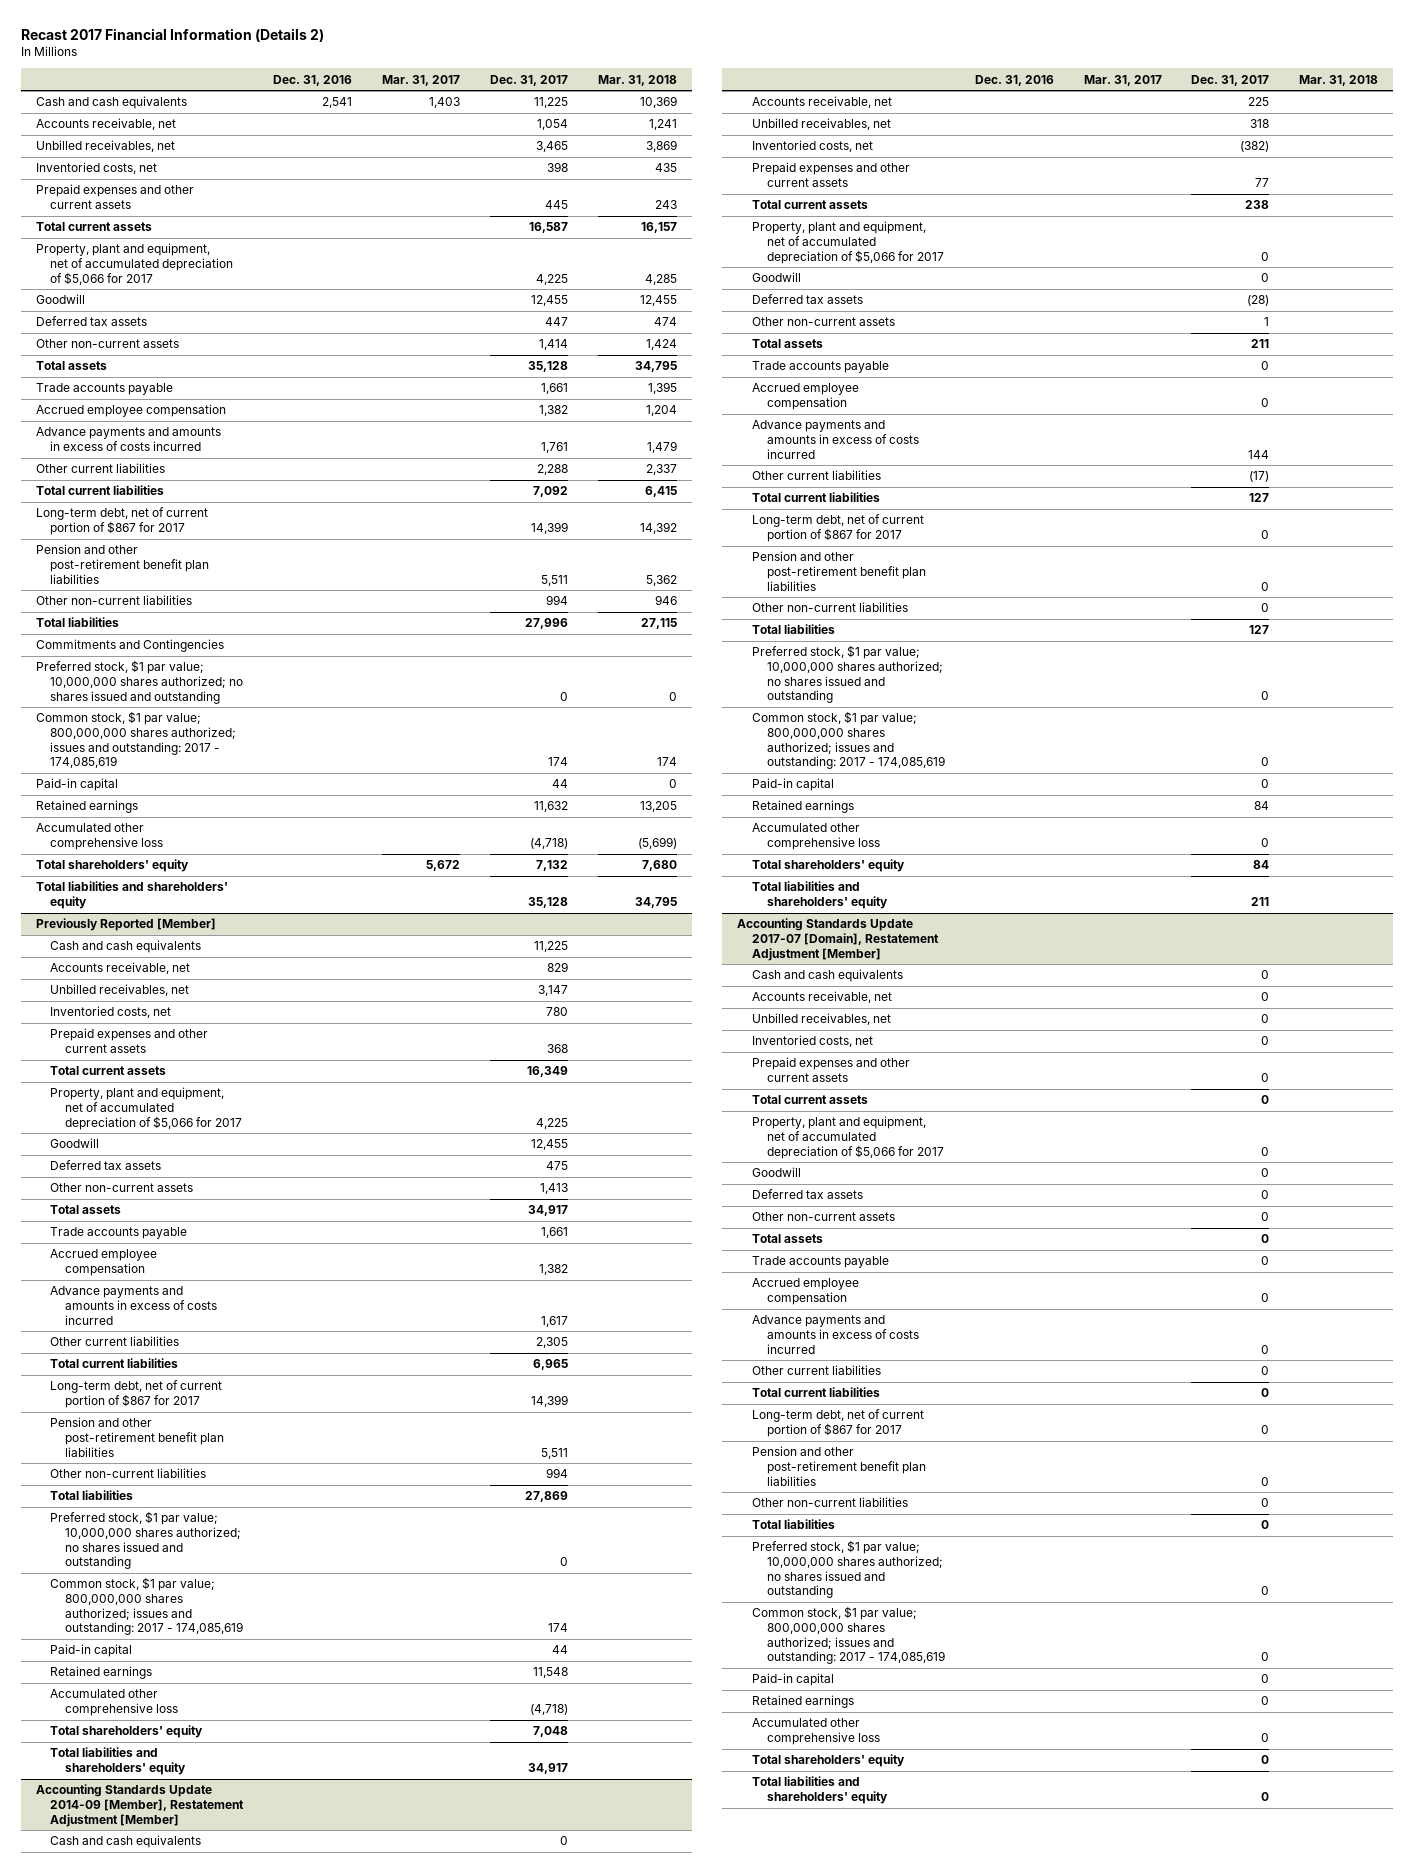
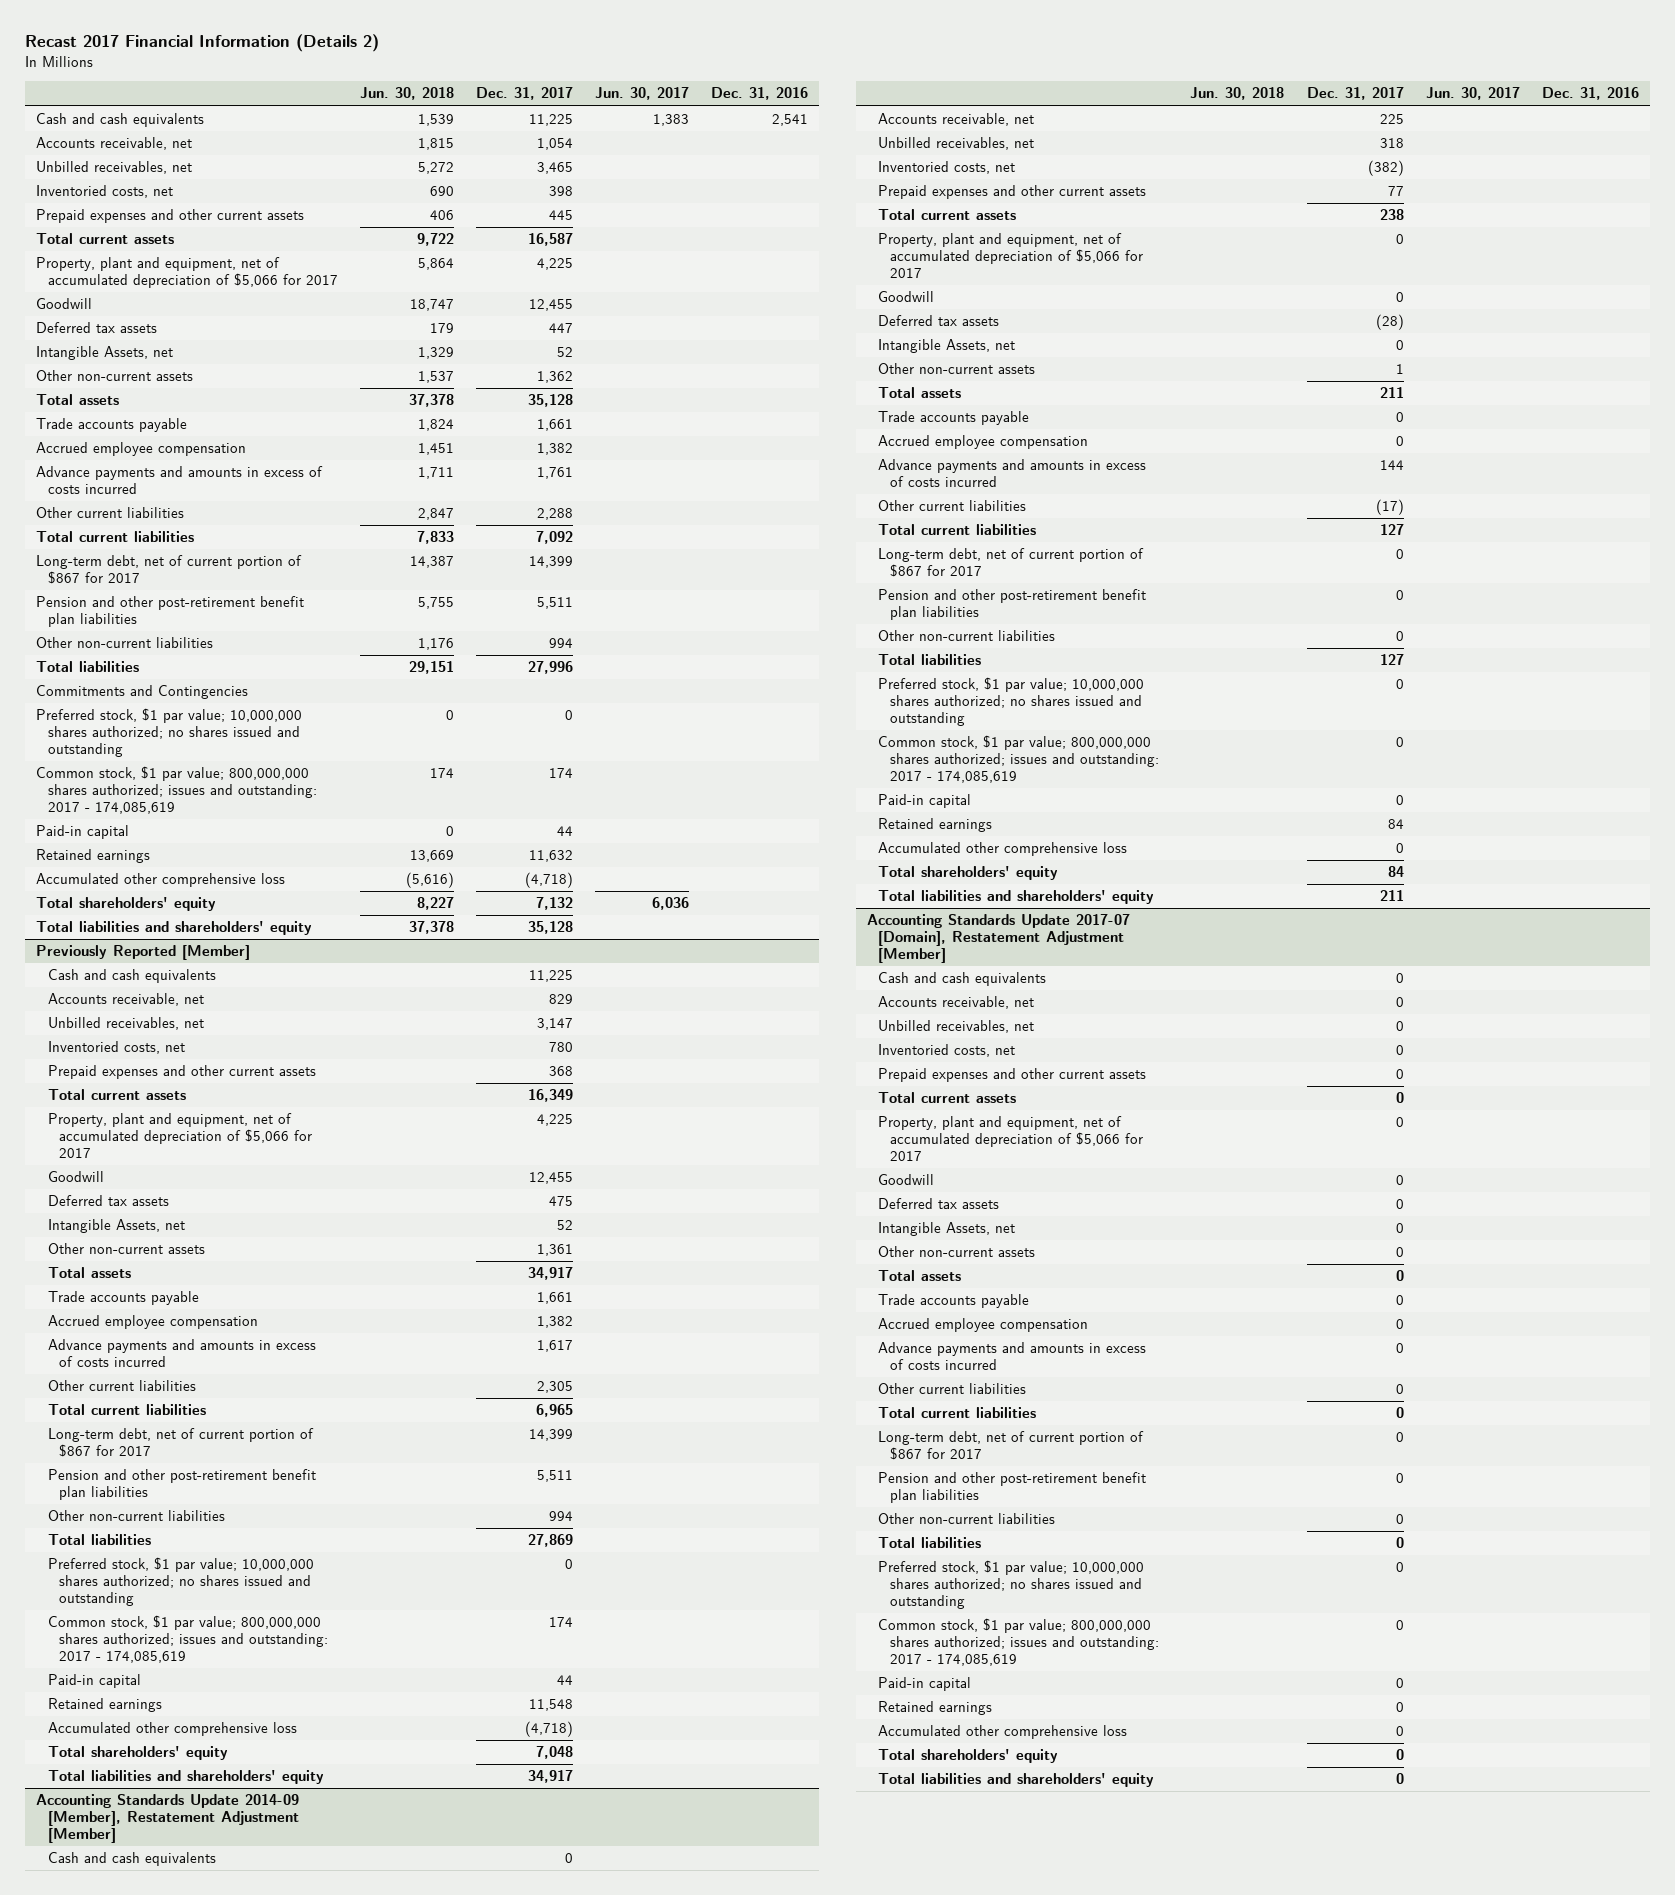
- | Dec. 31, 2016 | Mar. 31, 2017 | Dec. 31, 2017 | Mar. 31, 2018
+ | Jun. 30, 2018 | Dec. 31, 2017 | Jun. 30, 2017 | Dec. 31, 2016
- Other non-current assets | | | 1,414 | 1,424
+ Intangible Assets, net | 1,329 | 52 | |
+ Other non-current assets | 1,537 | 1,362 | |
@ Previously Reported [Member]
- Other non-current assets | | | 1,413 |
+ Intangible Assets, net | | 52 | |
+ Other non-current assets | | 1,361 | |
@ Accounting Standards Update 2014-09 [Member], Restatement Adjustment [Member]
+ Intangible Assets, net | | 0 | |
@ Accounting Standards Update 2017-07 [Domain], Restatement Adjustment [Member]
+ Intangible Assets, net | | 0 | |

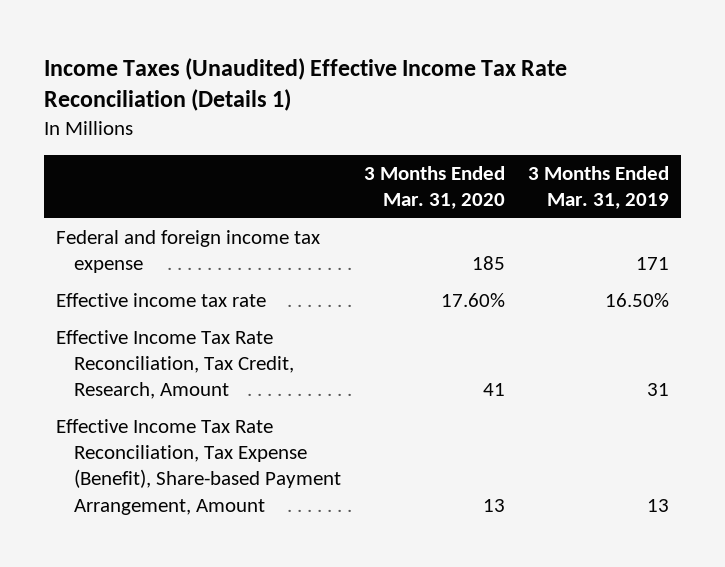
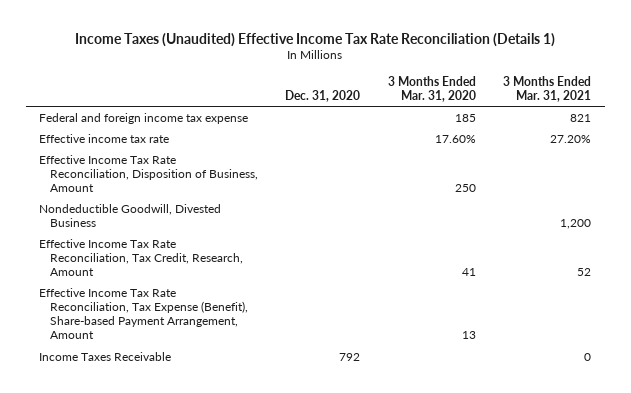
- | 3 Months Ended Mar. 31, 2020 | 3 Months Ended Mar. 31, 2019
+ | Dec. 31, 2020 | 3 Months Ended Mar. 31, 2020 | 3 Months Ended Mar. 31, 2021
+ Effective Income Tax Rate Reconciliation, Disposition of Business, Amount | | 250 |
+ Nondeductible Goodwill, Divested Business | | | 1,200
+ Income Taxes Receivable | 792 | | 0

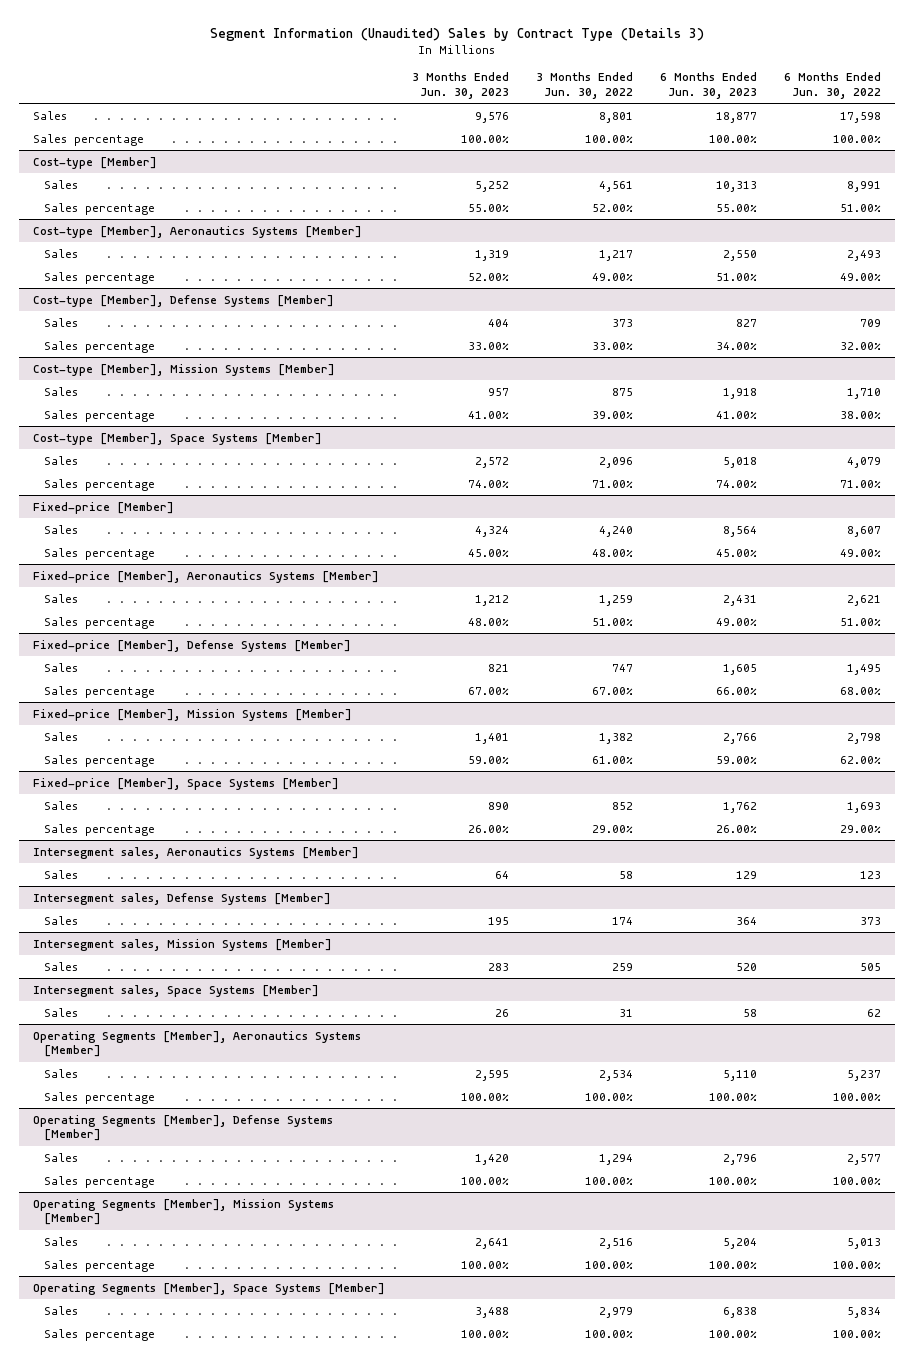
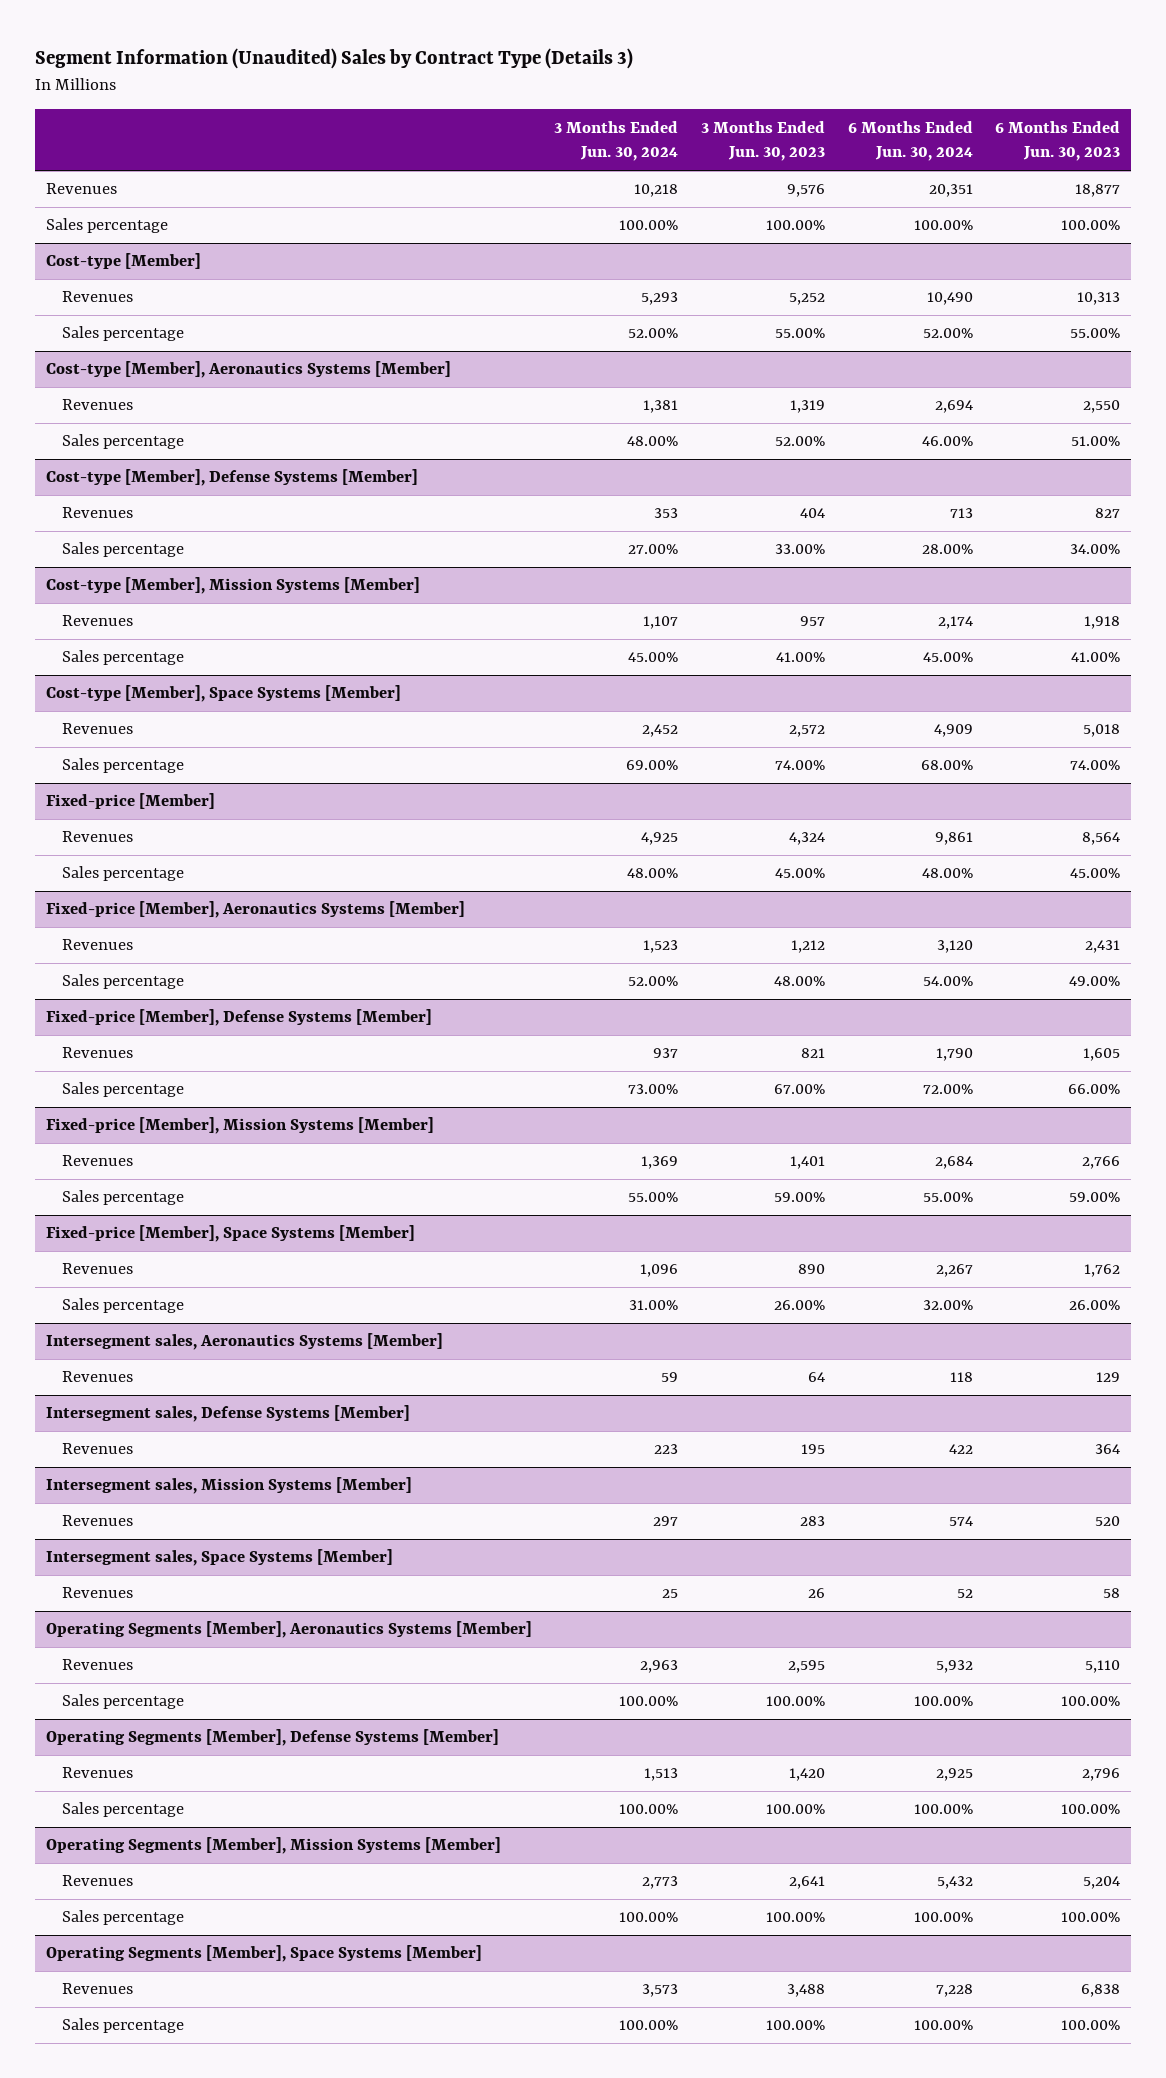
- | 3 Months Ended Jun. 30, 2023 | 3 Months Ended Jun. 30, 2022 | 6 Months Ended Jun. 30, 2023 | 6 Months Ended Jun. 30, 2022
+ | 3 Months Ended Jun. 30, 2024 | 3 Months Ended Jun. 30, 2023 | 6 Months Ended Jun. 30, 2024 | 6 Months Ended Jun. 30, 2023
- Sales | 9,576 | 8,801 | 18,877 | 17,598
+ Revenues | 10,218 | 9,576 | 20,351 | 18,877
@ Cost-type [Member]
- Sales | 5,252 | 4,561 | 10,313 | 8,991
+ Revenues | 5,293 | 5,252 | 10,490 | 10,313
@ Cost-type [Member], Aeronautics Systems [Member]
- Sales | 1,319 | 1,217 | 2,550 | 2,493
+ Revenues | 1,381 | 1,319 | 2,694 | 2,550
@ Cost-type [Member], Defense Systems [Member]
- Sales | 404 | 373 | 827 | 709
+ Revenues | 353 | 404 | 713 | 827
@ Cost-type [Member], Mission Systems [Member]
- Sales | 957 | 875 | 1,918 | 1,710
+ Revenues | 1,107 | 957 | 2,174 | 1,918
@ Cost-type [Member], Space Systems [Member]
- Sales | 2,572 | 2,096 | 5,018 | 4,079
+ Revenues | 2,452 | 2,572 | 4,909 | 5,018
@ Fixed-price [Member]
- Sales | 4,324 | 4,240 | 8,564 | 8,607
+ Revenues | 4,925 | 4,324 | 9,861 | 8,564
@ Fixed-price [Member], Aeronautics Systems [Member]
- Sales | 1,212 | 1,259 | 2,431 | 2,621
+ Revenues | 1,523 | 1,212 | 3,120 | 2,431
@ Fixed-price [Member], Defense Systems [Member]
- Sales | 821 | 747 | 1,605 | 1,495
+ Revenues | 937 | 821 | 1,790 | 1,605
@ Fixed-price [Member], Mission Systems [Member]
- Sales | 1,401 | 1,382 | 2,766 | 2,798
+ Revenues | 1,369 | 1,401 | 2,684 | 2,766
@ Fixed-price [Member], Space Systems [Member]
- Sales | 890 | 852 | 1,762 | 1,693
+ Revenues | 1,096 | 890 | 2,267 | 1,762
@ Intersegment sales, Aeronautics Systems [Member]
- Sales | 64 | 58 | 129 | 123
+ Revenues | 59 | 64 | 118 | 129
@ Intersegment sales, Defense Systems [Member]
- Sales | 195 | 174 | 364 | 373
+ Revenues | 223 | 195 | 422 | 364
@ Intersegment sales, Mission Systems [Member]
- Sales | 283 | 259 | 520 | 505
+ Revenues | 297 | 283 | 574 | 520
@ Intersegment sales, Space Systems [Member]
- Sales | 26 | 31 | 58 | 62
+ Revenues | 25 | 26 | 52 | 58
@ Operating Segments [Member], Aeronautics Systems [Member]
- Sales | 2,595 | 2,534 | 5,110 | 5,237
+ Revenues | 2,963 | 2,595 | 5,932 | 5,110
@ Operating Segments [Member], Defense Systems [Member]
- Sales | 1,420 | 1,294 | 2,796 | 2,577
+ Revenues | 1,513 | 1,420 | 2,925 | 2,796
@ Operating Segments [Member], Mission Systems [Member]
- Sales | 2,641 | 2,516 | 5,204 | 5,013
+ Revenues | 2,773 | 2,641 | 5,432 | 5,204
@ Operating Segments [Member], Space Systems [Member]
- Sales | 3,488 | 2,979 | 6,838 | 5,834
+ Revenues | 3,573 | 3,488 | 7,228 | 6,838

